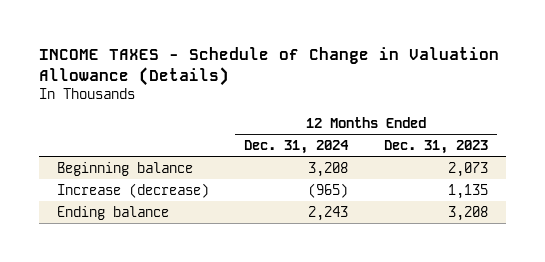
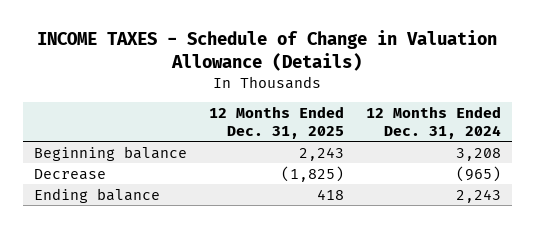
- | 12 Months Ended Dec. 31, 2024 | 12 Months Ended Dec. 31, 2023
+ | 12 Months Ended Dec. 31, 2025 | 12 Months Ended Dec. 31, 2024
- Increase (decrease) | (965) | 1,135
+ Decrease | (1,825) | (965)

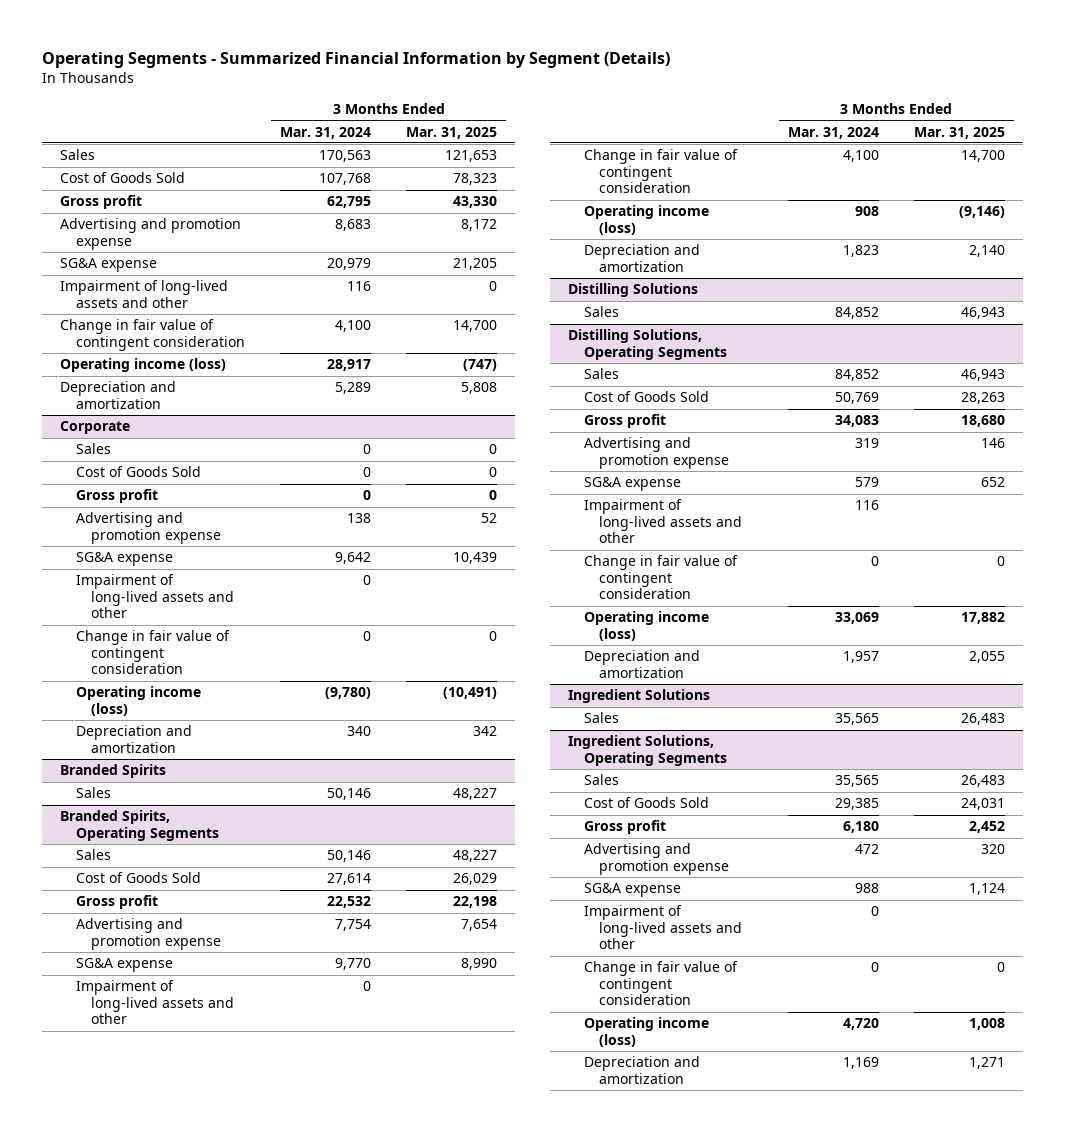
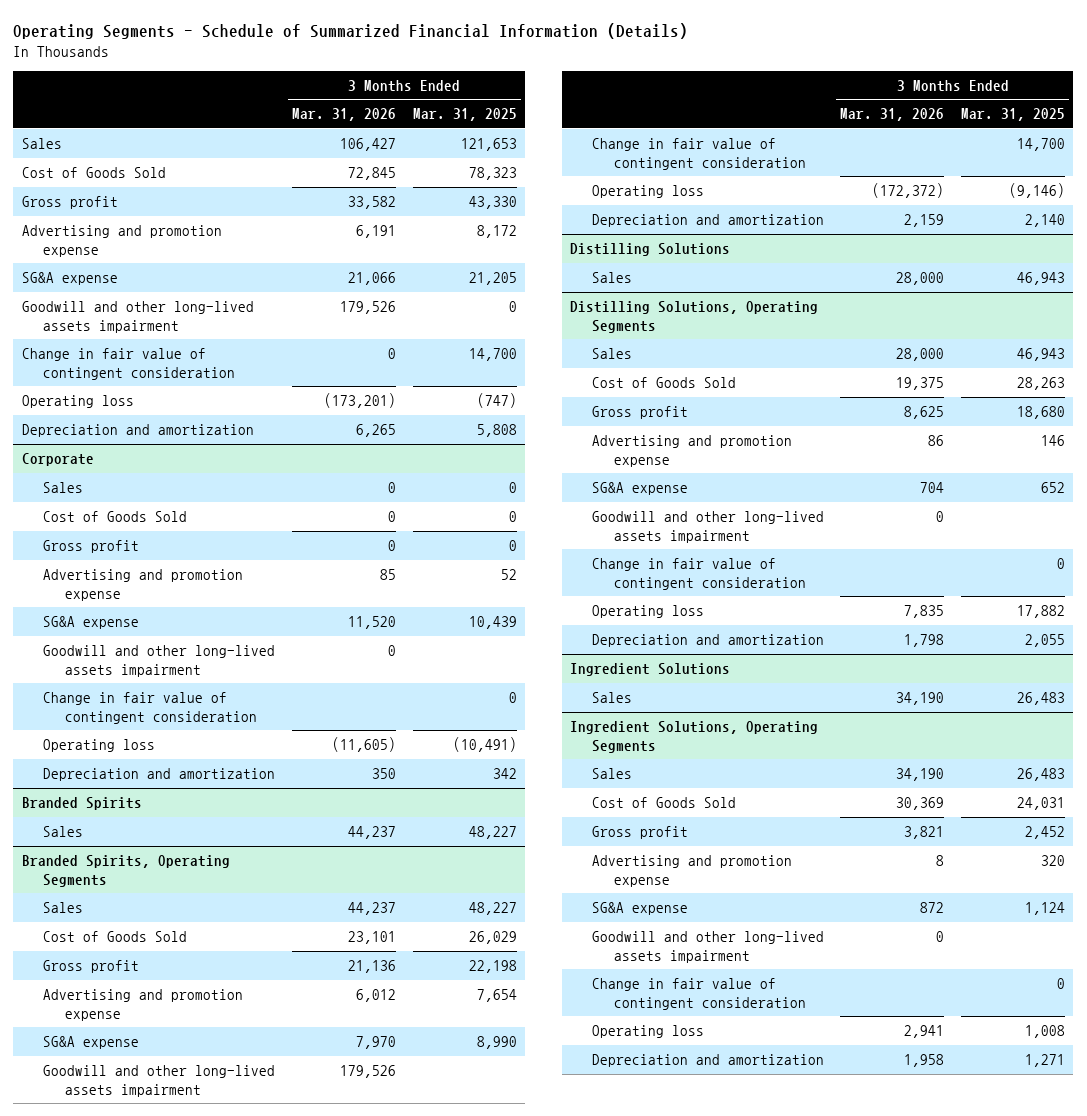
- Operating Segments - Summarized Financial Information by Segment (Details)
+ Operating Segments - Schedule of Summarized Financial Information (Details)
- | 3 Months Ended Mar. 31, 2024 | 3 Months Ended Mar. 31, 2025
+ | 3 Months Ended Mar. 31, 2026 | 3 Months Ended Mar. 31, 2025
- Impairment of long-lived assets and other | 116 | 0
+ Goodwill and other long-lived assets impairment | 179,526 | 0
- Operating income (loss) | 28,917 | (747)
+ Operating loss | (173,201) | (747)
@ Corporate
- Impairment of long-lived assets and other | 0 |
+ Goodwill and other long-lived assets impairment | 0 |
- Operating income (loss) | (9,780) | (10,491)
+ Operating loss | (11,605) | (10,491)
@ Branded Spirits, Operating Segments
- Impairment of long-lived assets and other | 0 |
+ Goodwill and other long-lived assets impairment | 179,526 |
- Operating income (loss) | 908 | (9,146)
+ Operating loss | (172,372) | (9,146)
@ Distilling Solutions, Operating Segments
- Impairment of long-lived assets and other | 116 |
+ Goodwill and other long-lived assets impairment | 0 |
- Operating income (loss) | 33,069 | 17,882
+ Operating loss | 7,835 | 17,882
@ Ingredient Solutions, Operating Segments
- Impairment of long-lived assets and other | 0 |
+ Goodwill and other long-lived assets impairment | 0 |
- Operating income (loss) | 4,720 | 1,008
+ Operating loss | 2,941 | 1,008

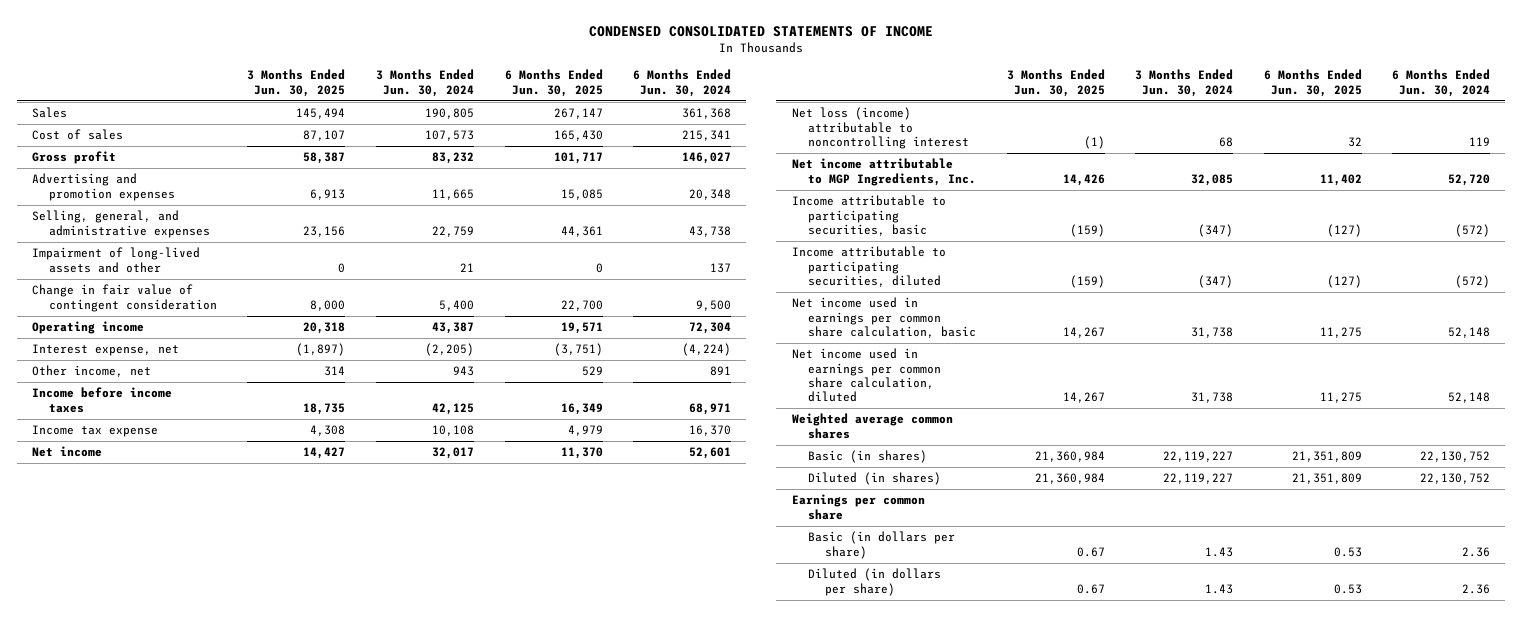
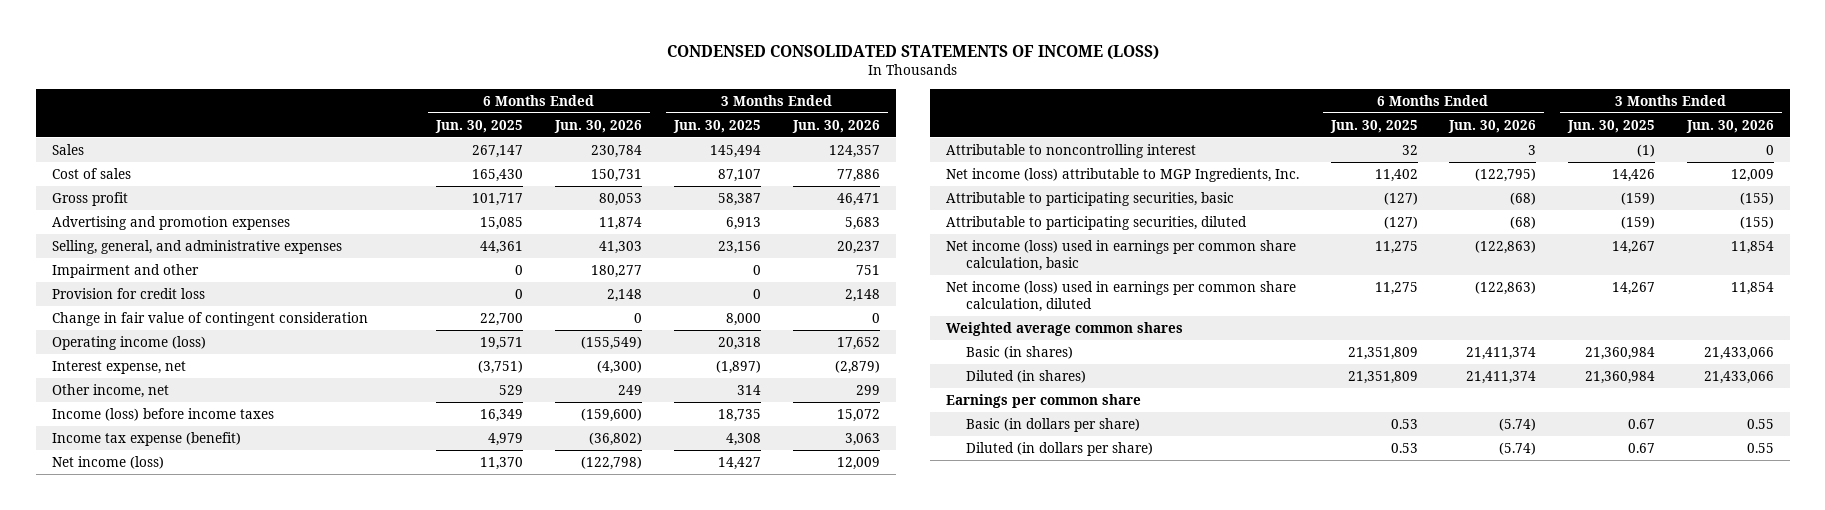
- CONDENSED CONSOLIDATED STATEMENTS OF INCOME
+ CONDENSED CONSOLIDATED STATEMENTS OF INCOME (LOSS)
- | 3 Months Ended Jun. 30, 2025 | 3 Months Ended Jun. 30, 2024 | 6 Months Ended Jun. 30, 2025 | 6 Months Ended Jun. 30, 2024
+ | 6 Months Ended Jun. 30, 2025 | 6 Months Ended Jun. 30, 2026 | 3 Months Ended Jun. 30, 2025 | 3 Months Ended Jun. 30, 2026
- Impairment of long-lived assets and other | 0 | 21 | 0 | 137
+ Impairment and other | 0 | 180,277 | 0 | 751
+ Provision for credit loss | 0 | 2,148 | 0 | 2,148
- Operating income | 20,318 | 43,387 | 19,571 | 72,304
+ Operating income (loss) | 19,571 | (155,549) | 20,318 | 17,652
- Income before income taxes | 18,735 | 42,125 | 16,349 | 68,971
- Income tax expense | 4,308 | 10,108 | 4,979 | 16,370
- Net income | 14,427 | 32,017 | 11,370 | 52,601
- Net loss (income) attributable to noncontrolling interest | (1) | 68 | 32 | 119
- Net income attributable to MGP Ingredients, Inc. | 14,426 | 32,085 | 11,402 | 52,720
- Income attributable to participating securities, basic | (159) | (347) | (127) | (572)
- Income attributable to participating securities, diluted | (159) | (347) | (127) | (572)
- Net income used in earnings per common share calculation, basic | 14,267 | 31,738 | 11,275 | 52,148
- Net income used in earnings per common share calculation, diluted | 14,267 | 31,738 | 11,275 | 52,148
+ Income (loss) before income taxes | 16,349 | (159,600) | 18,735 | 15,072
+ Income tax expense (benefit) | 4,979 | (36,802) | 4,308 | 3,063
+ Net income (loss) | 11,370 | (122,798) | 14,427 | 12,009
+ Attributable to noncontrolling interest | 32 | 3 | (1) | 0
+ Net income (loss) attributable to MGP Ingredients, Inc. | 11,402 | (122,795) | 14,426 | 12,009
+ Attributable to participating securities, basic | (127) | (68) | (159) | (155)
+ Attributable to participating securities, diluted | (127) | (68) | (159) | (155)
+ Net income (loss) used in earnings per common share calculation, basic | 11,275 | (122,863) | 14,267 | 11,854
+ Net income (loss) used in earnings per common share calculation, diluted | 11,275 | (122,863) | 14,267 | 11,854

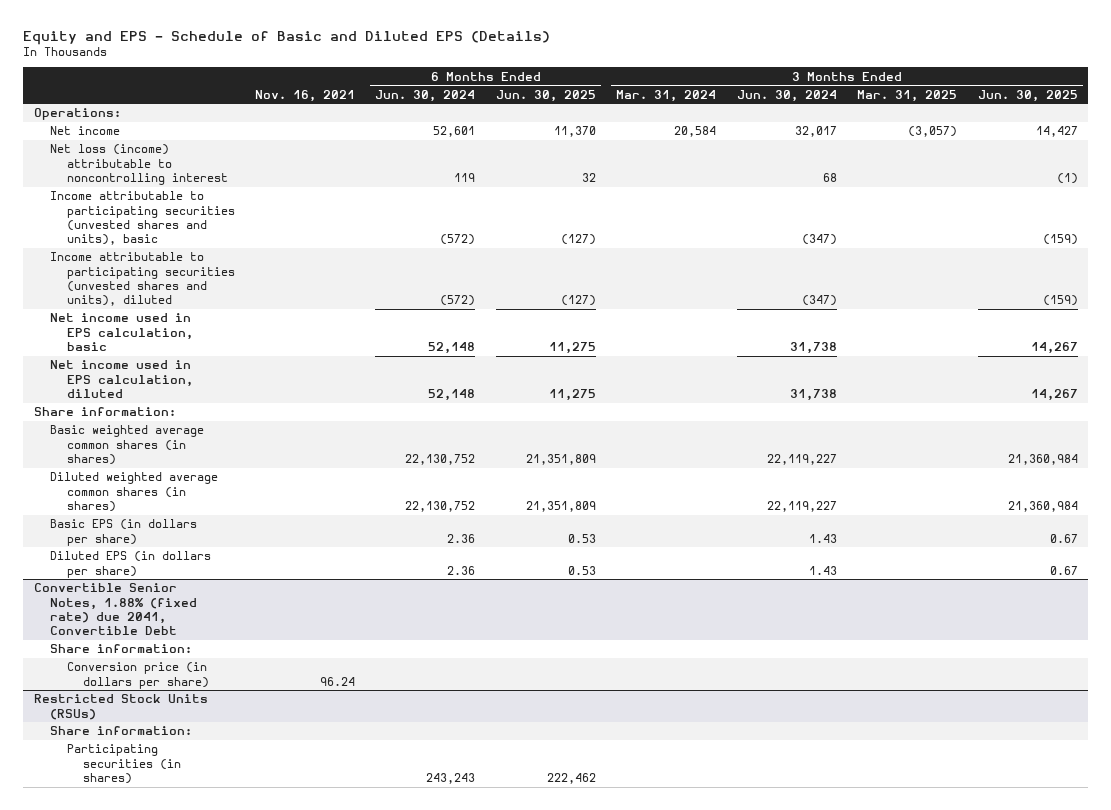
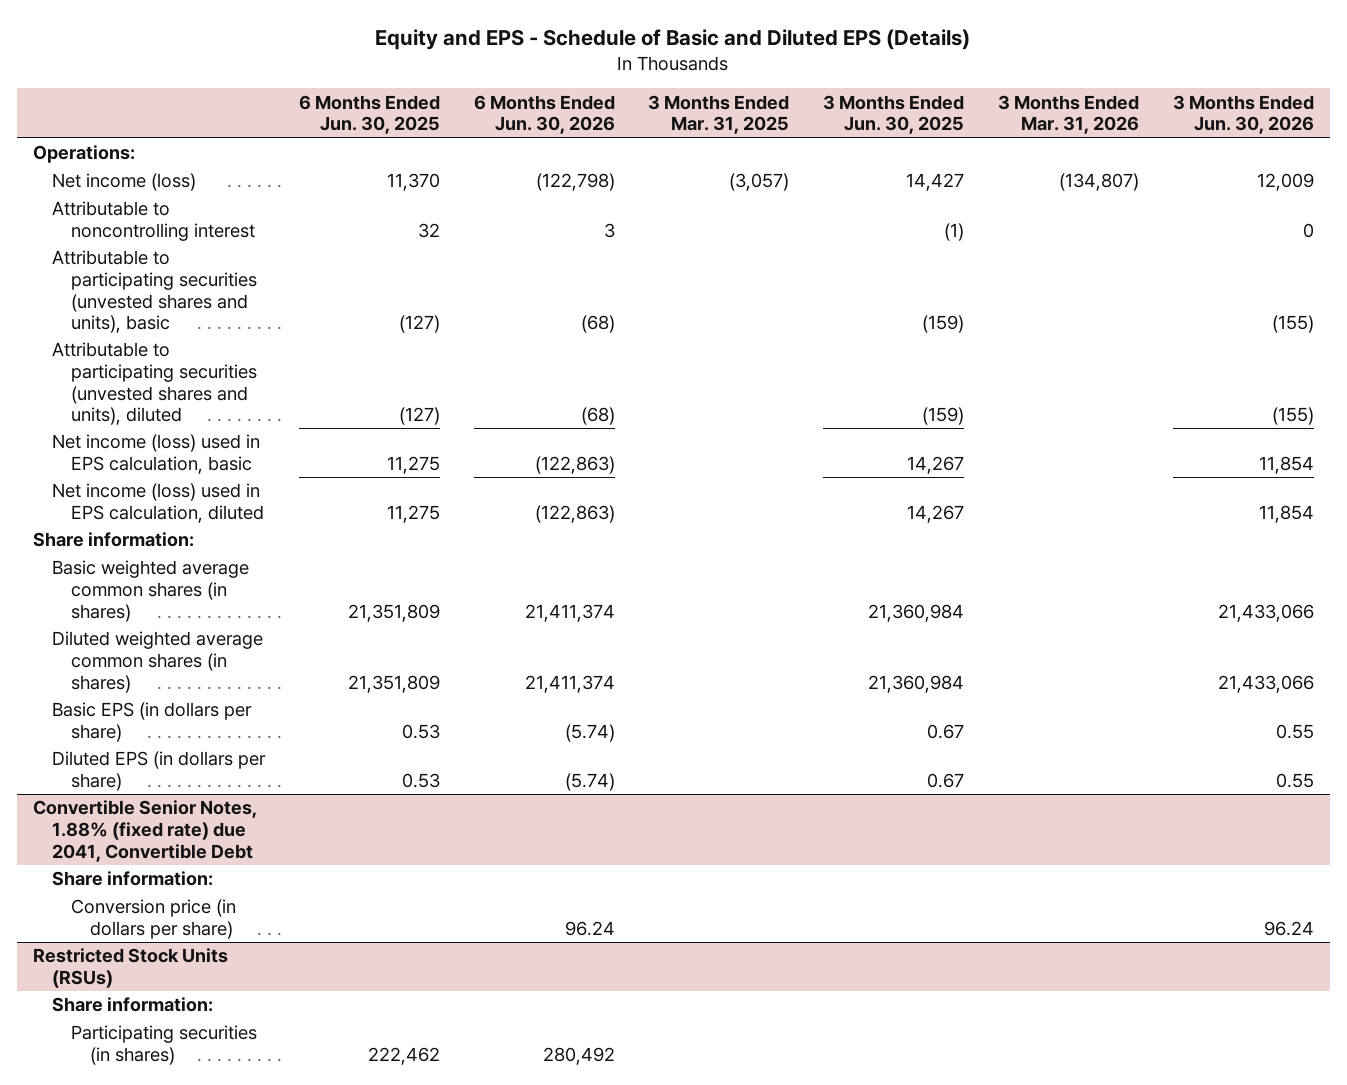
- | Nov. 16, 2021 | 6 Months Ended Jun. 30, 2024 | 6 Months Ended Jun. 30, 2025 | 3 Months Ended Mar. 31, 2024 | 3 Months Ended Jun. 30, 2024 | 3 Months Ended Mar. 31, 2025 | 3 Months Ended Jun. 30, 2025
+ | 6 Months Ended Jun. 30, 2025 | 6 Months Ended Jun. 30, 2026 | 3 Months Ended Mar. 31, 2025 | 3 Months Ended Jun. 30, 2025 | 3 Months Ended Mar. 31, 2026 | 3 Months Ended Jun. 30, 2026
- Net income | | 52,601 | 11,370 | 20,584 | 32,017 | (3,057) | 14,427
- Net loss (income) attributable to noncontrolling interest | | 119 | 32 | | 68 | | (1)
- Income attributable to participating securities (unvested shares and units), basic | | (572) | (127) | | (347) | | (159)
- Income attributable to participating securities (unvested shares and units), diluted | | (572) | (127) | | (347) | | (159)
- Net income used in EPS calculation, basic | | 52,148 | 11,275 | | 31,738 | | 14,267
- Net income used in EPS calculation, diluted | | 52,148 | 11,275 | | 31,738 | | 14,267
+ Net income (loss) | 11,370 | (122,798) | (3,057) | 14,427 | (134,807) | 12,009
+ Attributable to noncontrolling interest | 32 | 3 | | (1) | | 0
+ Attributable to participating securities (unvested shares and units), basic | (127) | (68) | | (159) | | (155)
+ Attributable to participating securities (unvested shares and units), diluted | (127) | (68) | | (159) | | (155)
+ Net income (loss) used in EPS calculation, basic | 11,275 | (122,863) | | 14,267 | | 11,854
+ Net income (loss) used in EPS calculation, diluted | 11,275 | (122,863) | | 14,267 | | 11,854

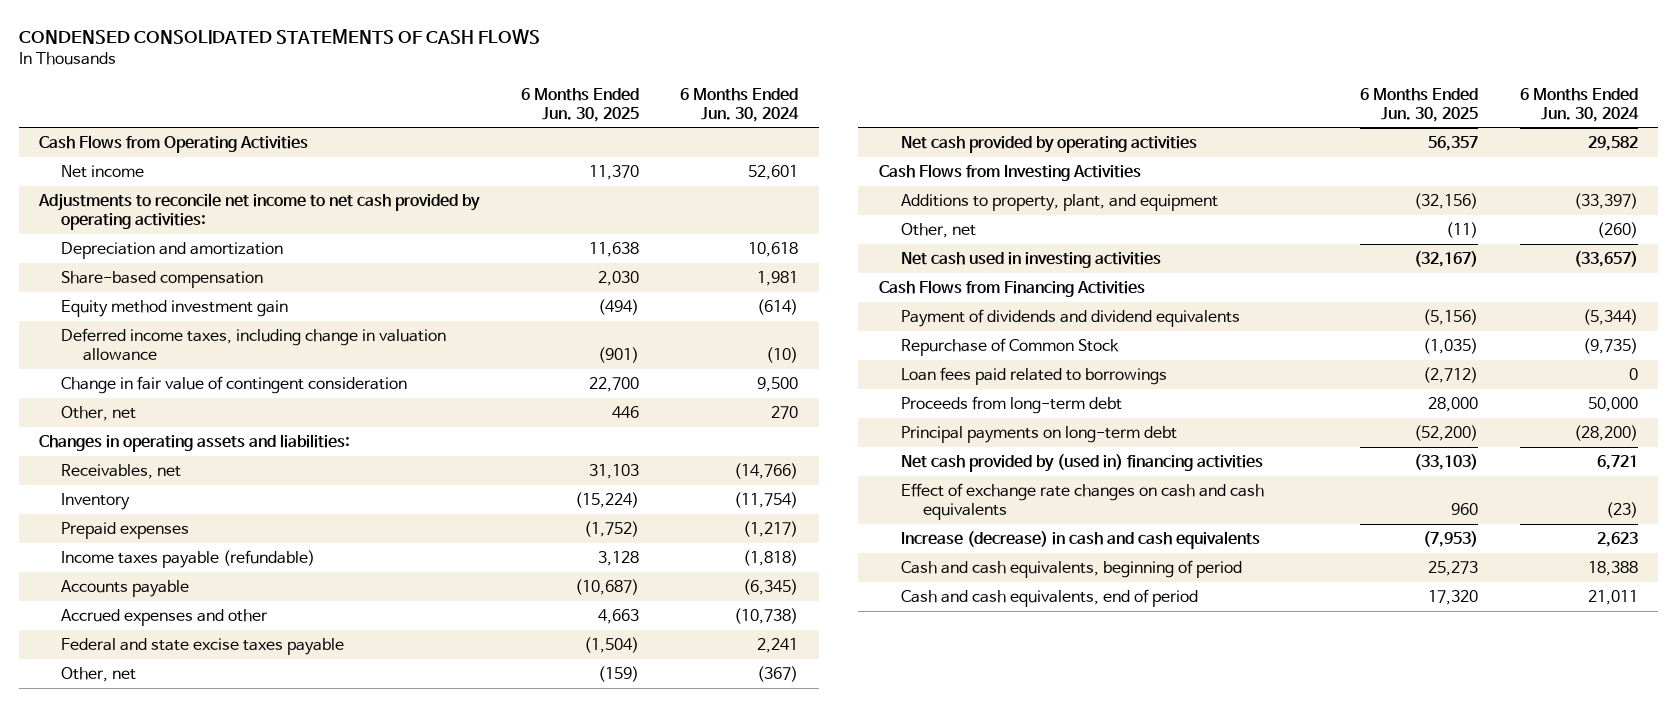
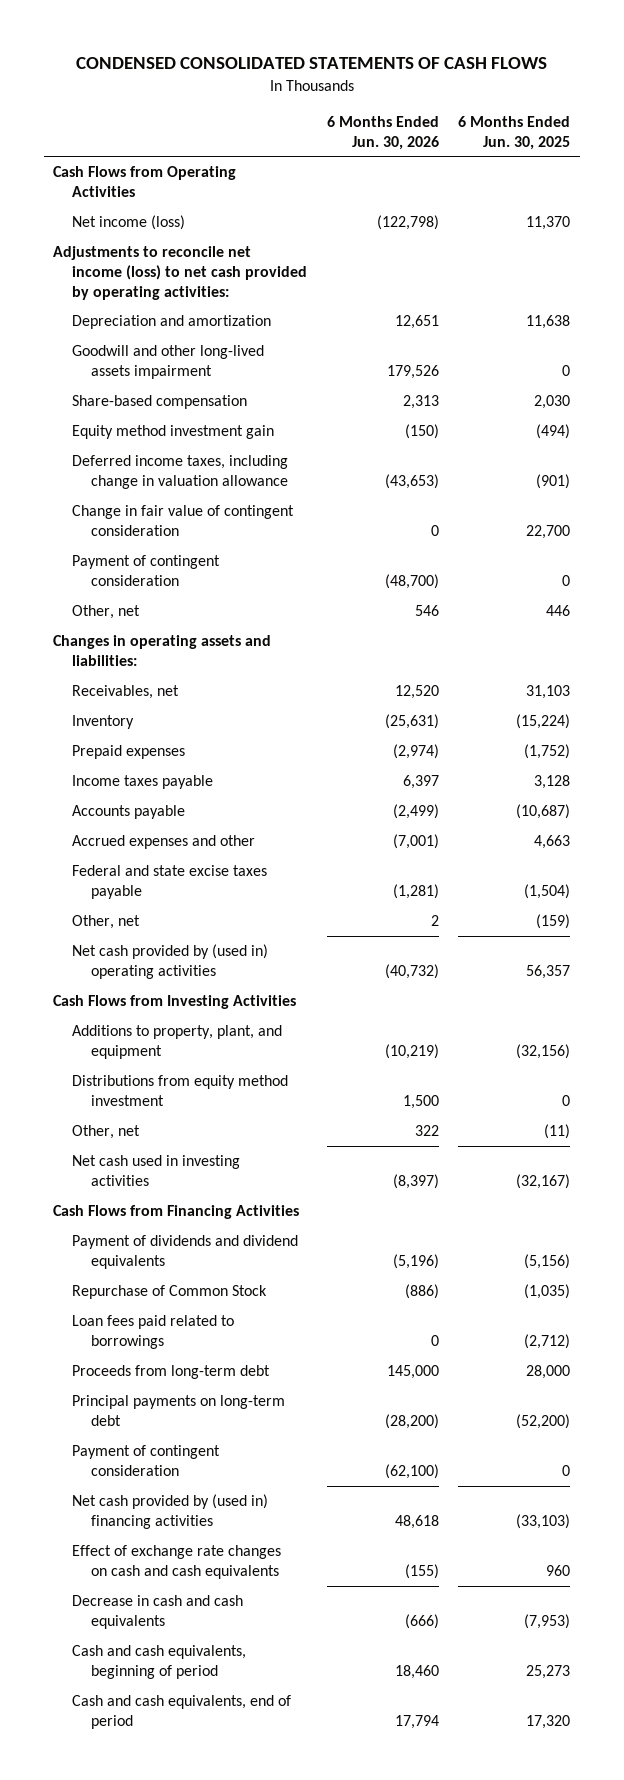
- | 6 Months Ended Jun. 30, 2025 | 6 Months Ended Jun. 30, 2024
+ | 6 Months Ended Jun. 30, 2026 | 6 Months Ended Jun. 30, 2025
- Net income | 11,370 | 52,601
- Adjustments to reconcile net income to net cash provided by operating activities:
+ Net income (loss) | (122,798) | 11,370
+ Adjustments to reconcile net income (loss) to net cash provided by operating activities:
+ Goodwill and other long-lived assets impairment | 179,526 | 0
+ Payment of contingent consideration | (48,700) | 0
- Income taxes payable (refundable) | 3,128 | (1,818)
+ Income taxes payable | 6,397 | 3,128
- Net cash provided by operating activities | 56,357 | 29,582
+ Net cash provided by (used in) operating activities | (40,732) | 56,357
+ Distributions from equity method investment | 1,500 | 0
+ Payment of contingent consideration | (62,100) | 0
- Increase (decrease) in cash and cash equivalents | (7,953) | 2,623
+ Decrease in cash and cash equivalents | (666) | (7,953)

